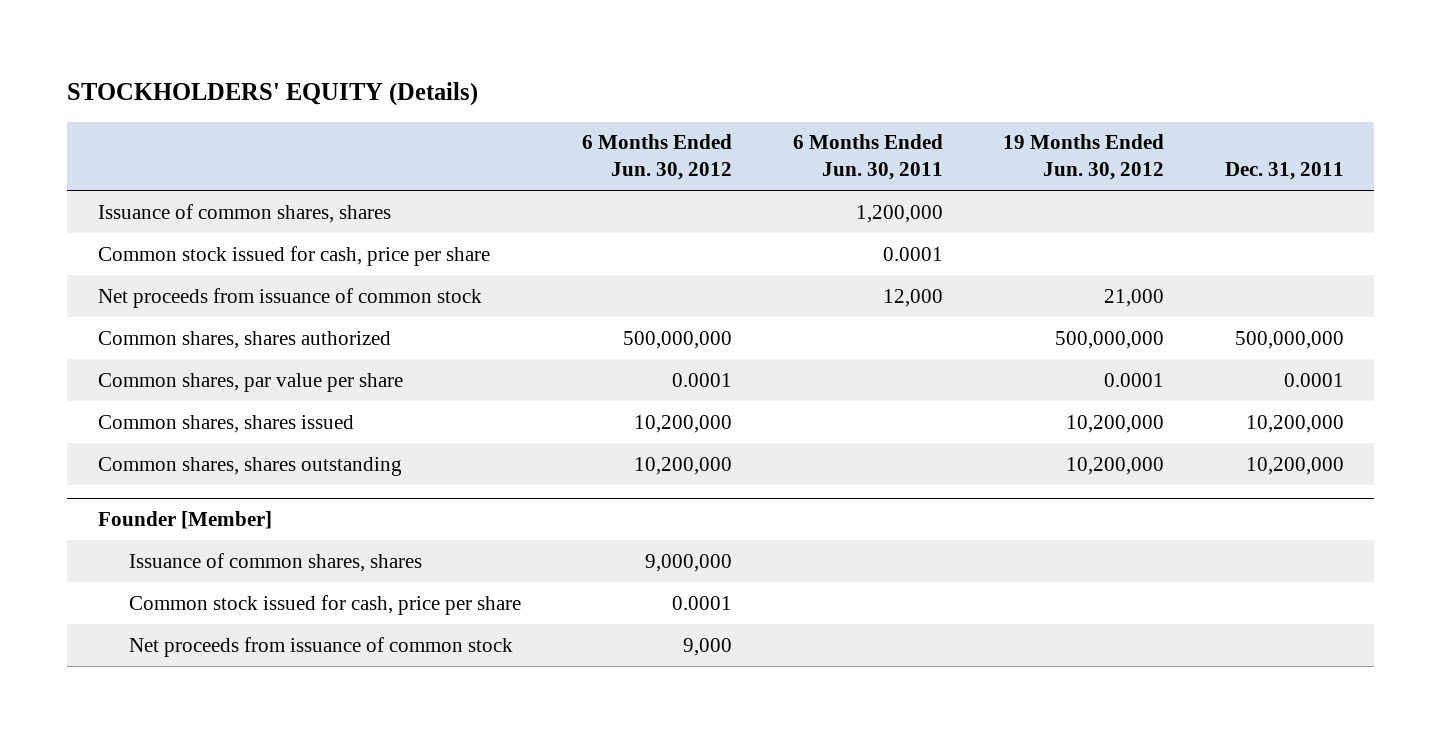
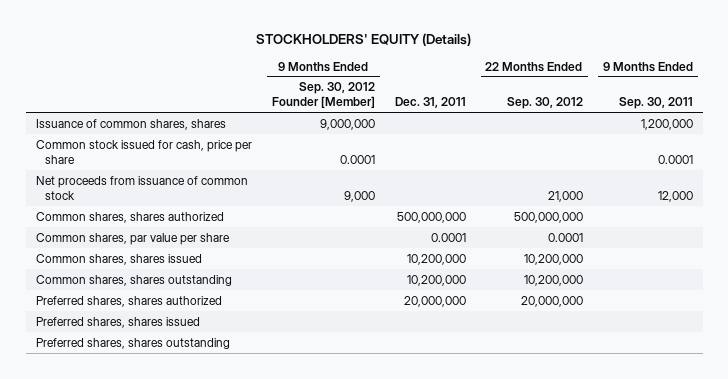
- | 6 Months Ended Jun. 30, 2012 | 6 Months Ended Jun. 30, 2011 | 19 Months Ended Jun. 30, 2012 | Dec. 31, 2011
+ | 9 Months Ended Sep. 30, 2012 Founder [Member] | Dec. 31, 2011 | 22 Months Ended Sep. 30, 2012 | 9 Months Ended Sep. 30, 2011
- Founder [Member]
- Issuance of common shares, shares | 9,000,000 | | |
- Common stock issued for cash, price per share | 0.0001 | | |
- Net proceeds from issuance of common stock | 9,000 | | |
+ Preferred shares, shares authorized | | 20,000,000 | 20,000,000 |
+ Preferred shares, shares issued
+ Preferred shares, shares outstanding

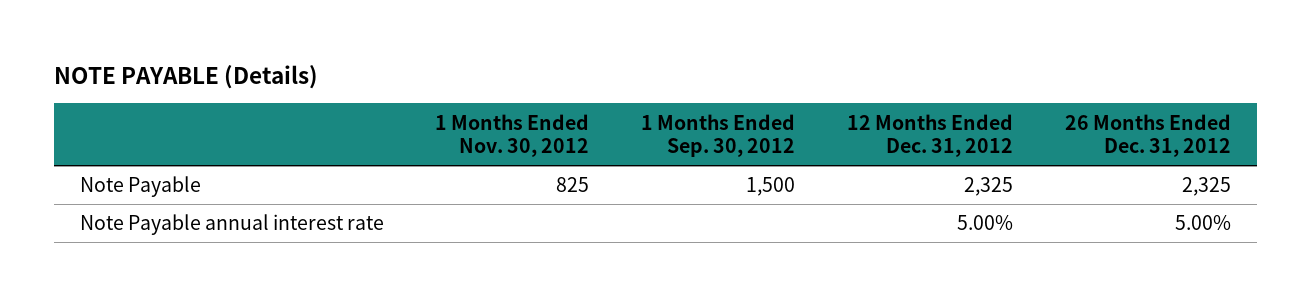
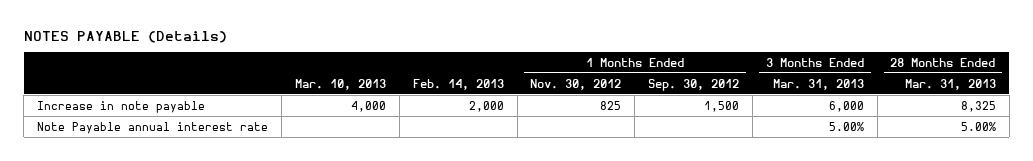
- NOTE PAYABLE (Details)
+ NOTES PAYABLE (Details)
- | 1 Months Ended Nov. 30, 2012 | 1 Months Ended Sep. 30, 2012 | 12 Months Ended Dec. 31, 2012 | 26 Months Ended Dec. 31, 2012
+ | Mar. 10, 2013 | Feb. 14, 2013 | 1 Months Ended Nov. 30, 2012 | 1 Months Ended Sep. 30, 2012 | 3 Months Ended Mar. 31, 2013 | 28 Months Ended Mar. 31, 2013
- Note Payable | 825 | 1,500 | 2,325 | 2,325
+ Increase in note payable | 4,000 | 2,000 | 825 | 1,500 | 6,000 | 8,325

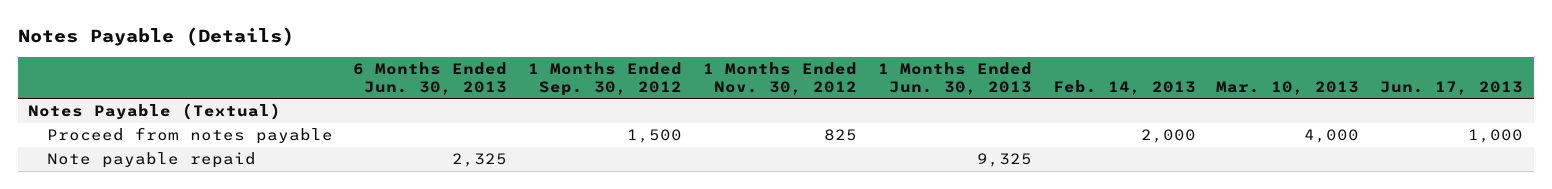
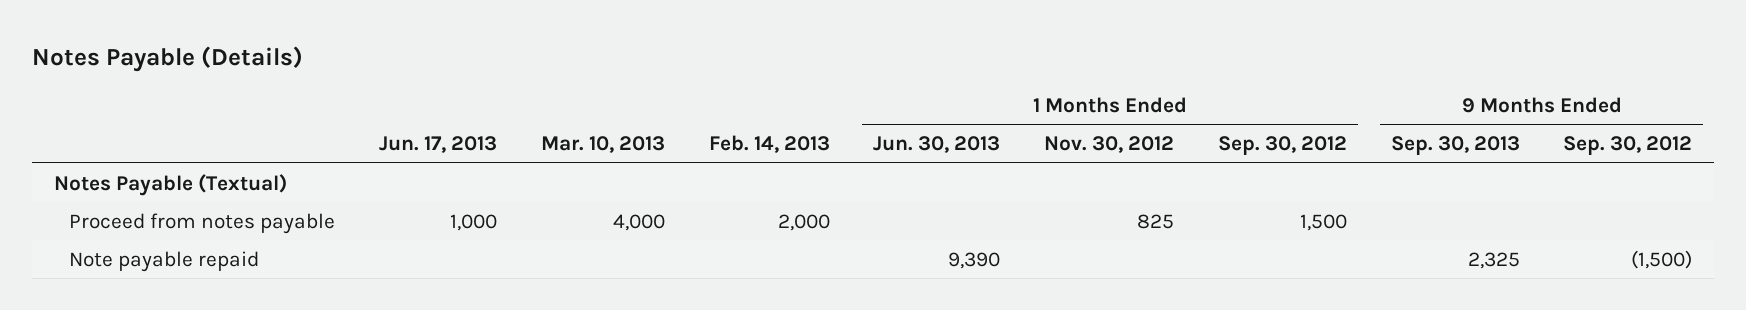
- | 6 Months Ended Jun. 30, 2013 | 1 Months Ended Sep. 30, 2012 | 1 Months Ended Nov. 30, 2012 | 1 Months Ended Jun. 30, 2013 | Feb. 14, 2013 | Mar. 10, 2013 | Jun. 17, 2013
+ | Jun. 17, 2013 | Mar. 10, 2013 | Feb. 14, 2013 | 1 Months Ended Jun. 30, 2013 | 1 Months Ended Nov. 30, 2012 | 1 Months Ended Sep. 30, 2012 | 9 Months Ended Sep. 30, 2013 | 9 Months Ended Sep. 30, 2012
- Note payable repaid | 2,325 | | | 9,325 | | |
+ Note payable repaid | | | | 9,390 | | | 2,325 | (1,500)

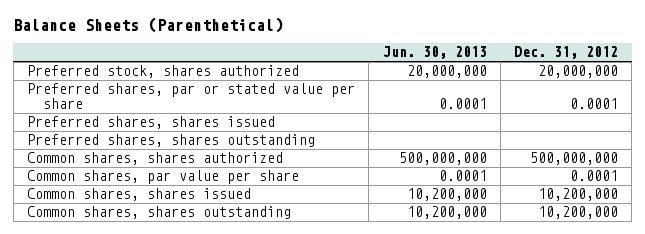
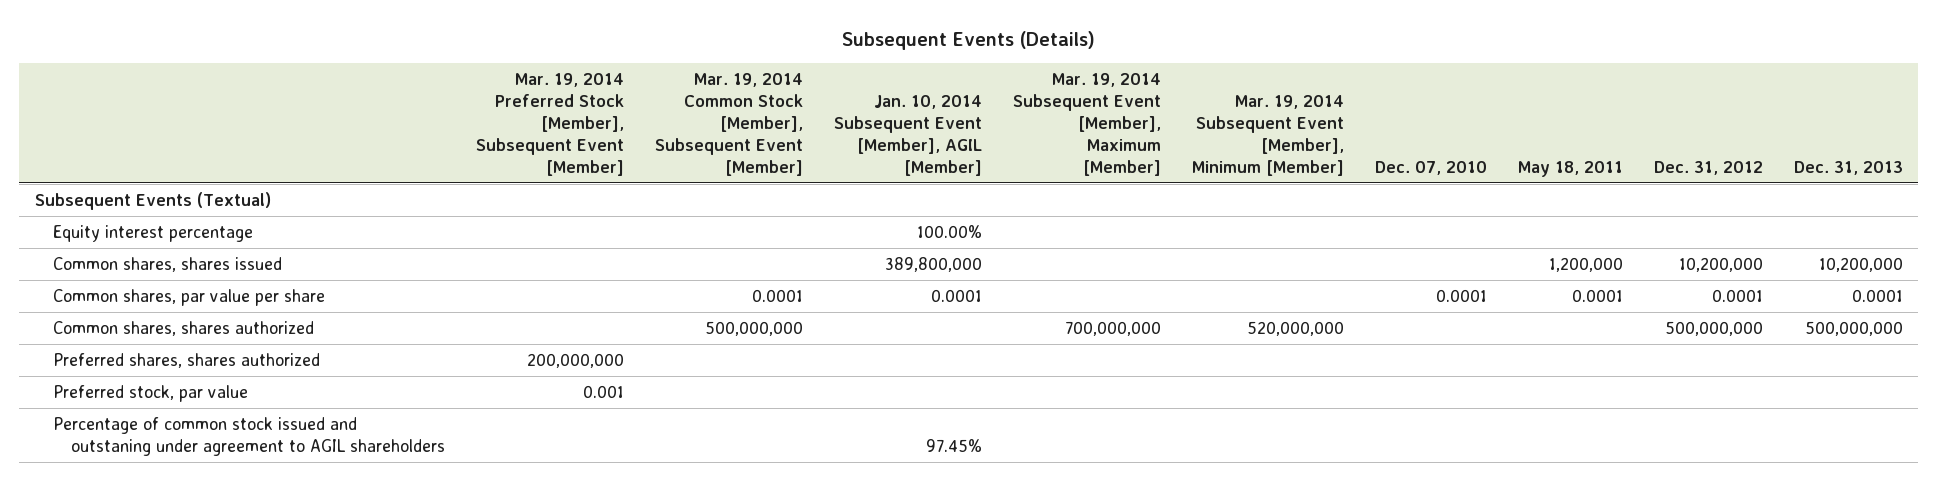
- Balance Sheets (Parenthetical)
+ Subsequent Events (Details)
- | Jun. 30, 2013 | Dec. 31, 2012
+ | Mar. 19, 2014 Preferred Stock [Member], Subsequent Event [Member] | Mar. 19, 2014 Common Stock [Member], Subsequent Event [Member] | Jan. 10, 2014 Subsequent Event [Member], AGIL [Member] | Mar. 19, 2014 Subsequent Event [Member], Maximum [Member] | Mar. 19, 2014 Subsequent Event [Member], Minimum [Member] | Dec. 07, 2010 | May 18, 2011 | Dec. 31, 2012 | Dec. 31, 2013
- Preferred stock, shares authorized | 20,000,000 | 20,000,000
- Preferred shares, par or stated value per share | 0.0001 | 0.0001
- Preferred shares, shares issued
- Preferred shares, shares outstanding
+ Subsequent Events (Textual)
+ Equity interest percentage | | | 100.00% | | | | | |
- Common shares, shares outstanding | 10,200,000 | 10,200,000
moved down: Common shares, par value per share | | 0.0001 | 0.0001 | | | 0.0001 | 0.0001 | 0.0001 | 0.0001
moved down: Common shares, shares authorized | | 500,000,000 | | 700,000,000 | 520,000,000 | | | 500,000,000 | 500,000,000
+ Preferred shares, shares authorized | 200,000,000 | | | | | | | |
+ Preferred stock, par value | 0.001 | | | | | | | |
+ Percentage of common stock issued and outstaning under agreement to AGIL shareholders | | | 97.45% | | | | | |

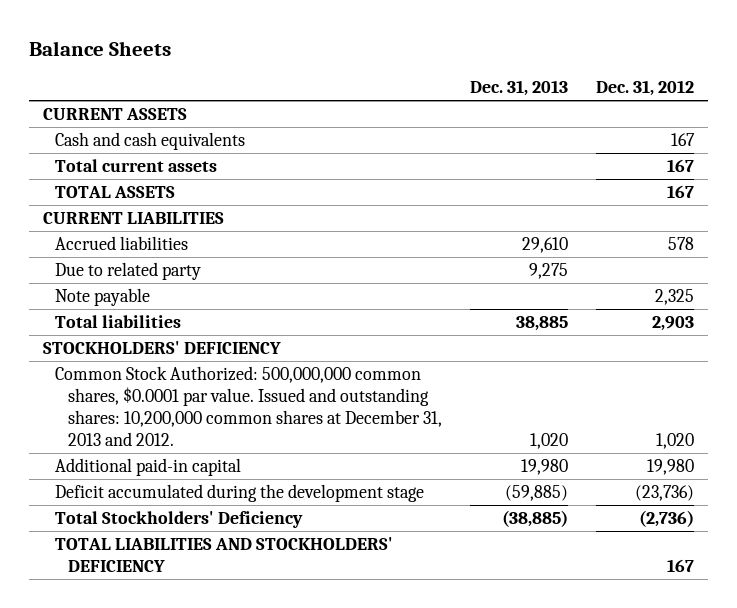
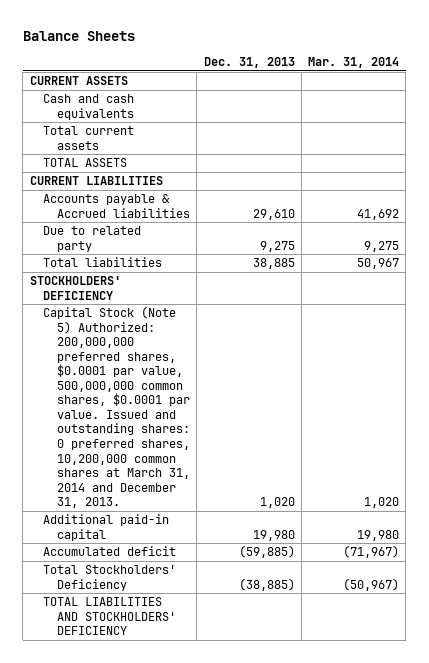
- | Dec. 31, 2013 | Dec. 31, 2012
+ | Dec. 31, 2013 | Mar. 31, 2014
- Accrued liabilities | 29,610 | 578
+ Accounts payable & Accrued liabilities | 29,610 | 41,692
- Note payable | | 2,325
- Common Stock Authorized: 500,000,000 common shares, $0.0001 par value. Issued and outstanding shares: 10,200,000 common shares at December 31, 2013 and 2012. | 1,020 | 1,020
+ Capital Stock (Note 5) Authorized: 200,000,000 preferred shares, $0.0001 par value, 500,000,000 common shares, $0.0001 par value. Issued and outstanding shares: 0 preferred shares, 10,200,000 common shares at March 31, 2014 and December 31, 2013. | 1,020 | 1,020
- Deficit accumulated during the development stage | (59,885) | (23,736)
+ Accumulated deficit | (59,885) | (71,967)

